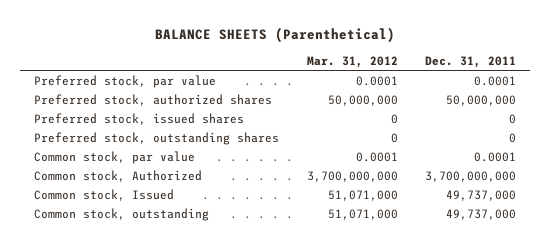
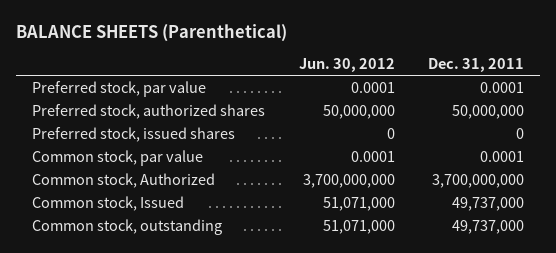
- | Mar. 31, 2012 | Dec. 31, 2011
+ | Jun. 30, 2012 | Dec. 31, 2011
- Preferred stock, outstanding shares | 0 | 0

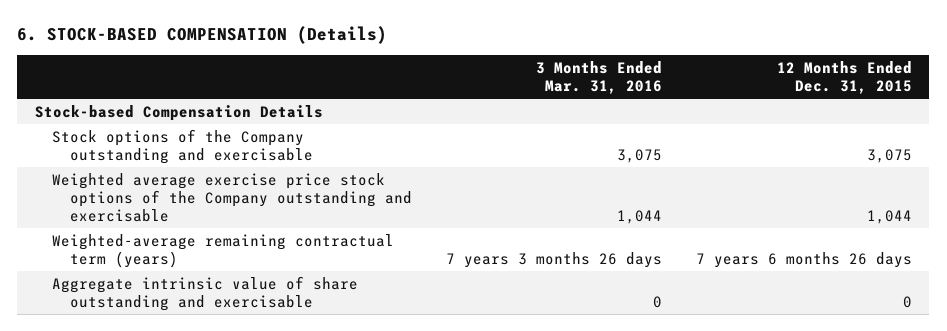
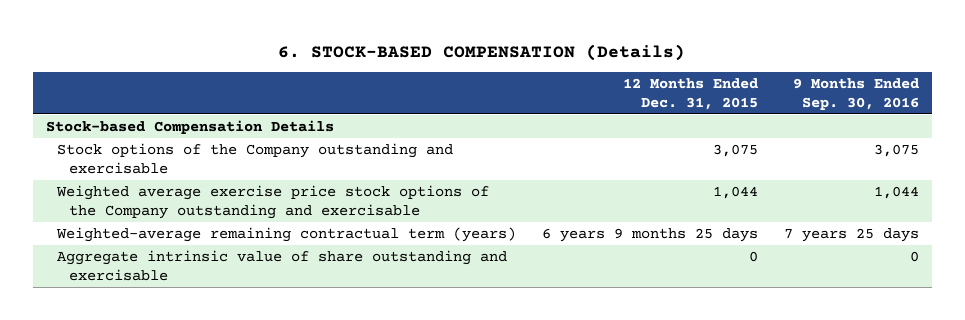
- | 3 Months Ended Mar. 31, 2016 | 12 Months Ended Dec. 31, 2015
+ | 12 Months Ended Dec. 31, 2015 | 9 Months Ended Sep. 30, 2016
- Weighted-average remaining contractual term (years) | 7 years 3 months 26 days | 7 years 6 months 26 days
+ Weighted-average remaining contractual term (years) | 6 years 9 months 25 days | 7 years 25 days

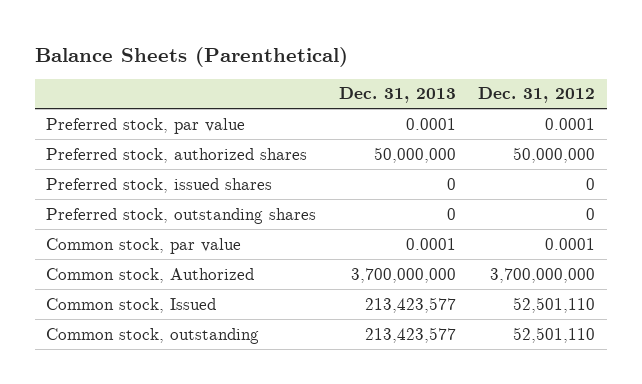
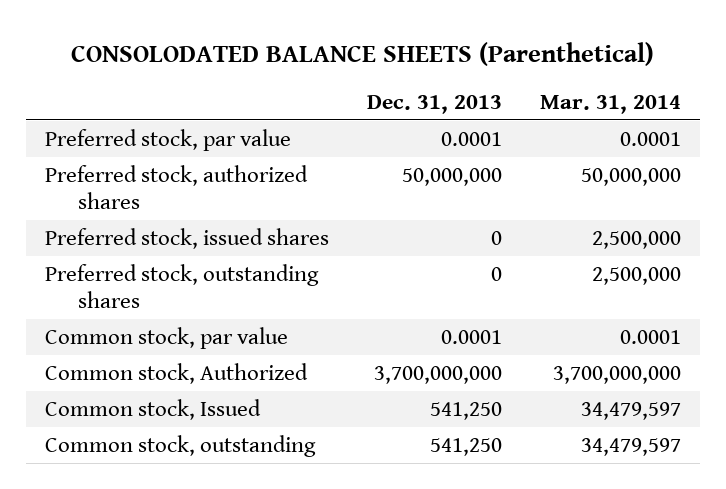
- Balance Sheets (Parenthetical)
+ CONSOLODATED BALANCE SHEETS (Parenthetical)
- | Dec. 31, 2013 | Dec. 31, 2012
+ | Dec. 31, 2013 | Mar. 31, 2014
- Common stock, Issued | 213,423,577 | 52,501,110
- Common stock, outstanding | 213,423,577 | 52,501,110
+ Common stock, Issued | 541,250 | 34,479,597
+ Common stock, outstanding | 541,250 | 34,479,597

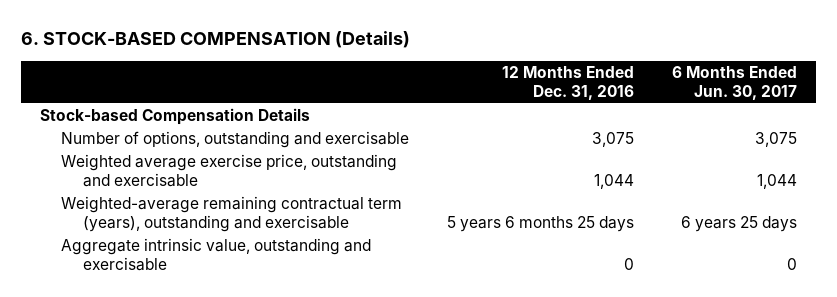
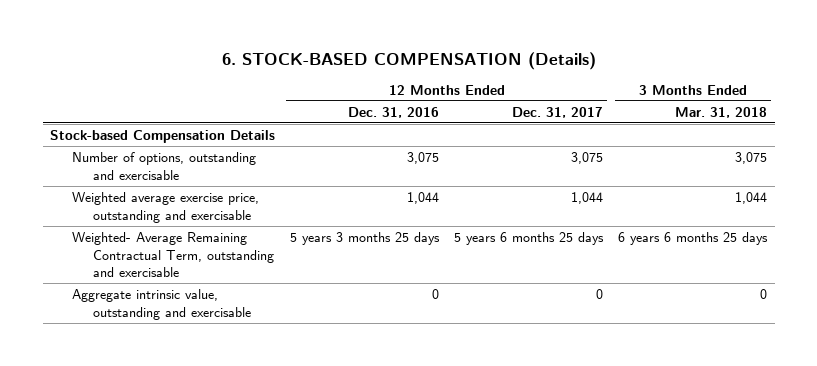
- | 12 Months Ended Dec. 31, 2016 | 6 Months Ended Jun. 30, 2017
+ | 12 Months Ended Dec. 31, 2016 | 12 Months Ended Dec. 31, 2017 | 3 Months Ended Mar. 31, 2018
- Weighted-average remaining contractual term (years), outstanding and exercisable | 5 years 6 months 25 days | 6 years 25 days
+ Weighted- Average Remaining Contractual Term, outstanding and exercisable | 5 years 3 months 25 days | 5 years 6 months 25 days | 6 years 6 months 25 days

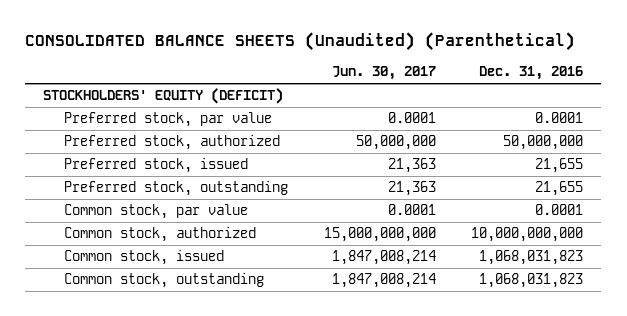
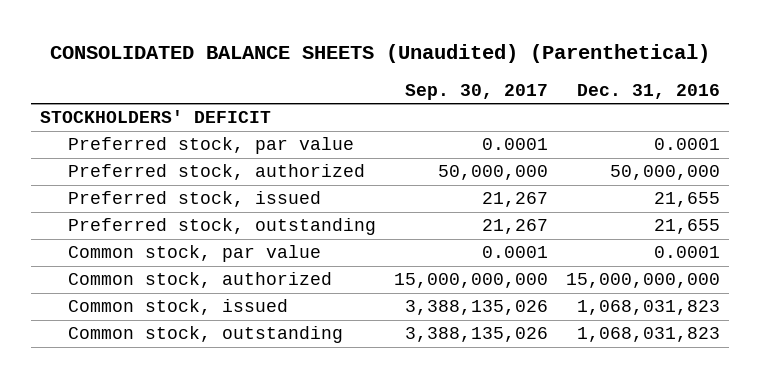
- | Jun. 30, 2017 | Dec. 31, 2016
+ | Sep. 30, 2017 | Dec. 31, 2016
- STOCKHOLDERS' EQUITY (DEFICIT)
+ STOCKHOLDERS' DEFICIT
- Common stock, authorized | 15,000,000,000 | 10,000,000,000
+ Common stock, authorized | 15,000,000,000 | 15,000,000,000

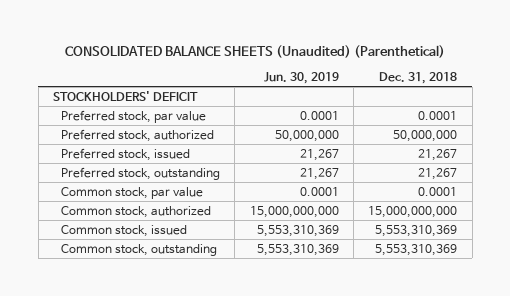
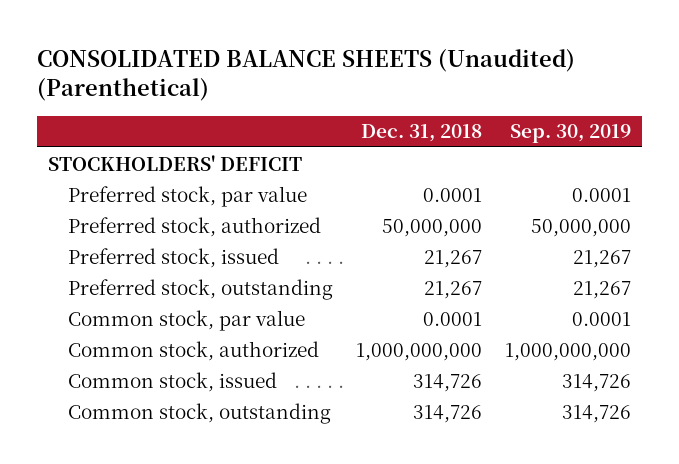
- | Jun. 30, 2019 | Dec. 31, 2018
+ | Dec. 31, 2018 | Sep. 30, 2019
- Common stock, authorized | 15,000,000,000 | 15,000,000,000
- Common stock, issued | 5,553,310,369 | 5,553,310,369
- Common stock, outstanding | 5,553,310,369 | 5,553,310,369
+ Common stock, authorized | 1,000,000,000 | 1,000,000,000
+ Common stock, issued | 314,726 | 314,726
+ Common stock, outstanding | 314,726 | 314,726

